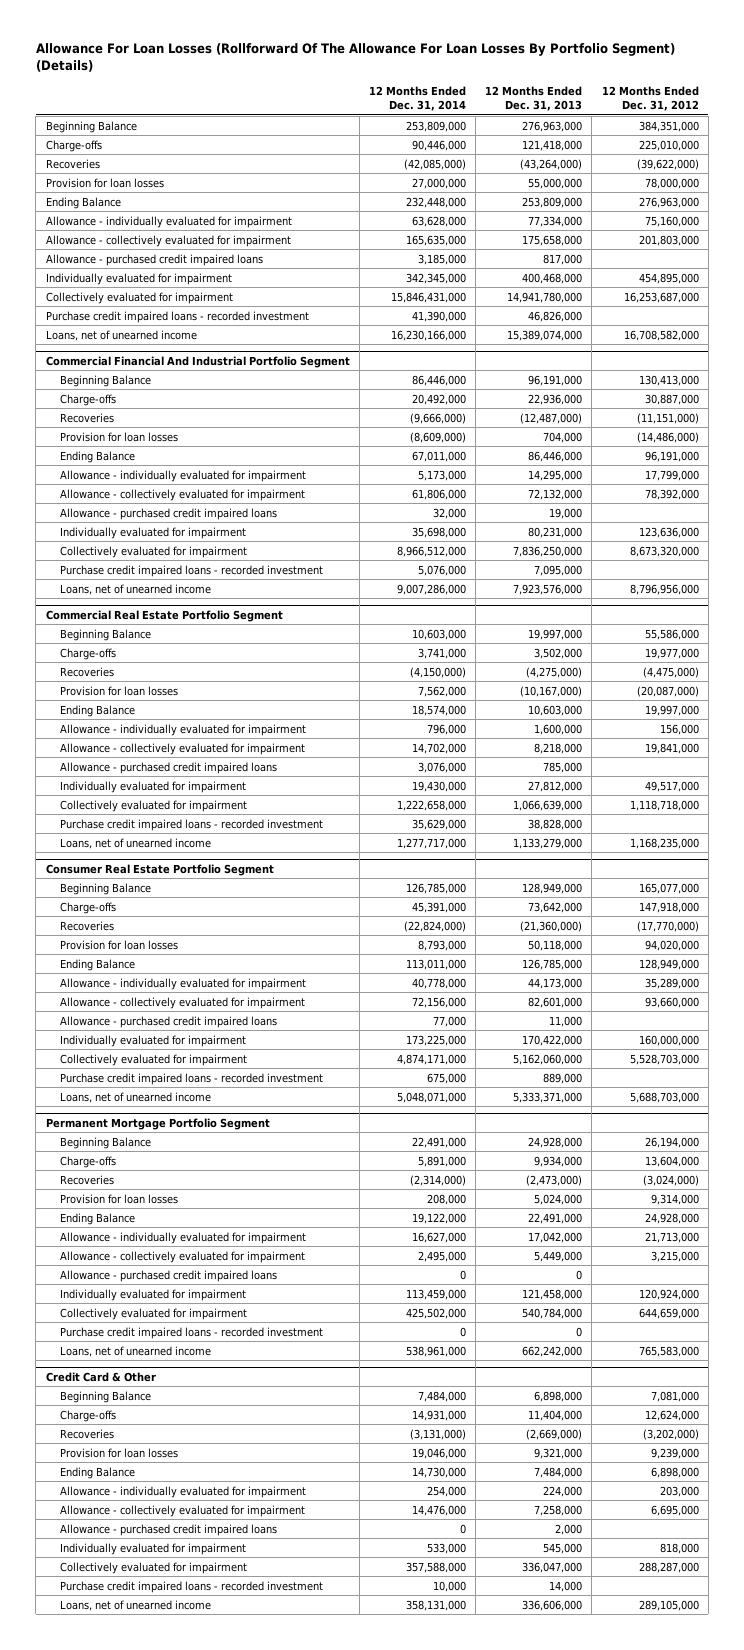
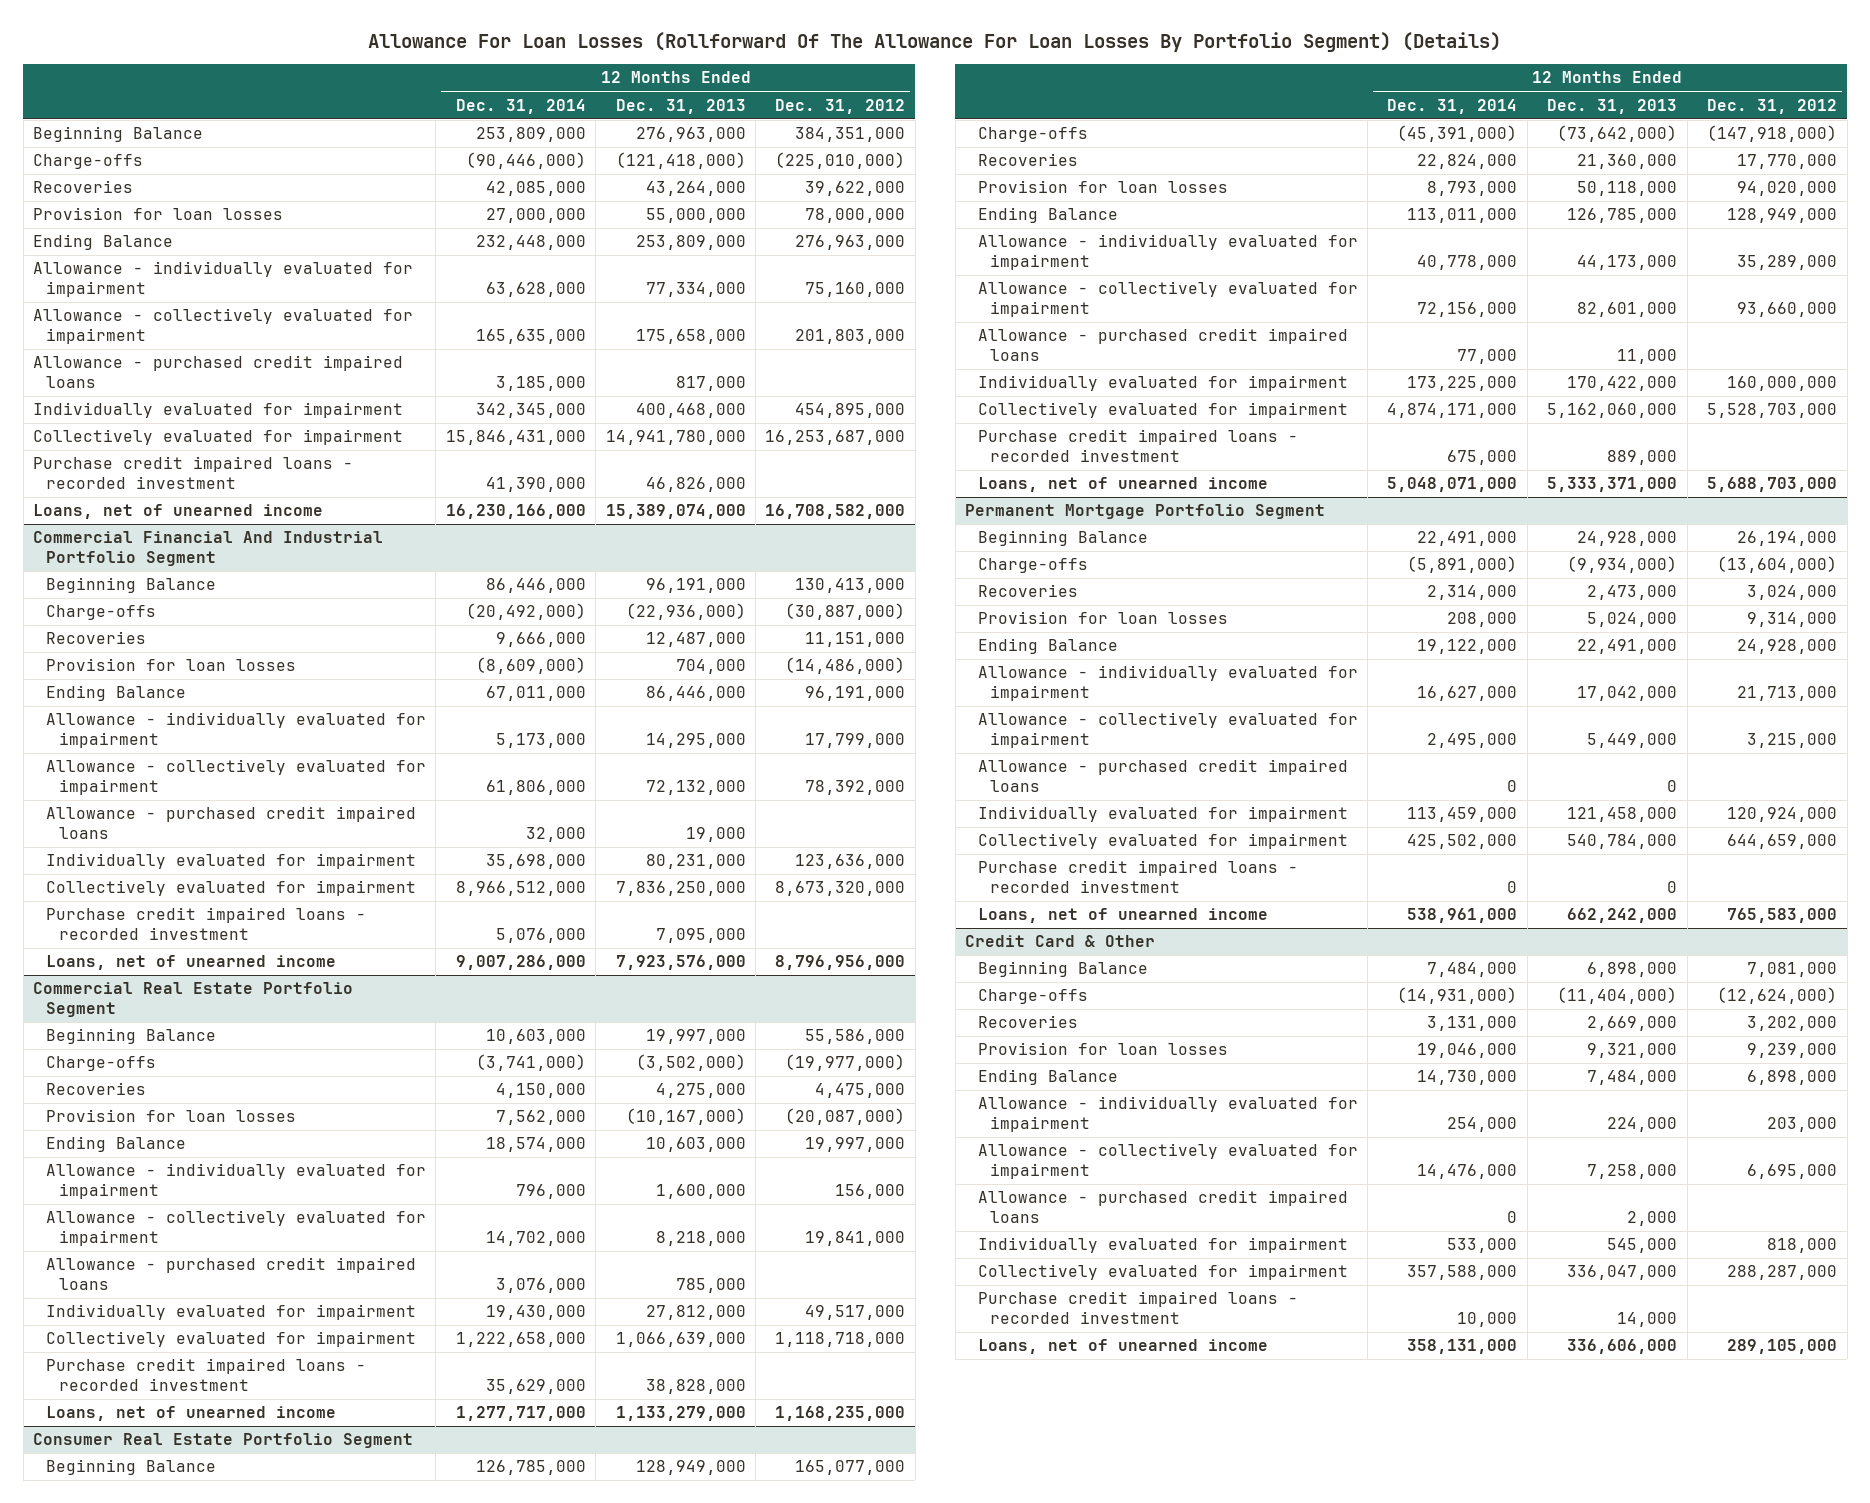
- Charge-offs | 90,446,000 | 121,418,000 | 225,010,000
- Recoveries | (42,085,000) | (43,264,000) | (39,622,000)
+ Charge-offs | (90,446,000) | (121,418,000) | (225,010,000)
+ Recoveries | 42,085,000 | 43,264,000 | 39,622,000
@ Commercial Financial And Industrial Portfolio Segment
- Charge-offs | 20,492,000 | 22,936,000 | 30,887,000
- Recoveries | (9,666,000) | (12,487,000) | (11,151,000)
+ Charge-offs | (20,492,000) | (22,936,000) | (30,887,000)
+ Recoveries | 9,666,000 | 12,487,000 | 11,151,000
@ Commercial Real Estate Portfolio Segment
- Charge-offs | 3,741,000 | 3,502,000 | 19,977,000
- Recoveries | (4,150,000) | (4,275,000) | (4,475,000)
+ Charge-offs | (3,741,000) | (3,502,000) | (19,977,000)
+ Recoveries | 4,150,000 | 4,275,000 | 4,475,000
@ Consumer Real Estate Portfolio Segment
- Charge-offs | 45,391,000 | 73,642,000 | 147,918,000
- Recoveries | (22,824,000) | (21,360,000) | (17,770,000)
+ Charge-offs | (45,391,000) | (73,642,000) | (147,918,000)
+ Recoveries | 22,824,000 | 21,360,000 | 17,770,000
@ Permanent Mortgage Portfolio Segment
- Charge-offs | 5,891,000 | 9,934,000 | 13,604,000
- Recoveries | (2,314,000) | (2,473,000) | (3,024,000)
+ Charge-offs | (5,891,000) | (9,934,000) | (13,604,000)
+ Recoveries | 2,314,000 | 2,473,000 | 3,024,000
@ Credit Card & Other
- Charge-offs | 14,931,000 | 11,404,000 | 12,624,000
- Recoveries | (3,131,000) | (2,669,000) | (3,202,000)
+ Charge-offs | (14,931,000) | (11,404,000) | (12,624,000)
+ Recoveries | 3,131,000 | 2,669,000 | 3,202,000

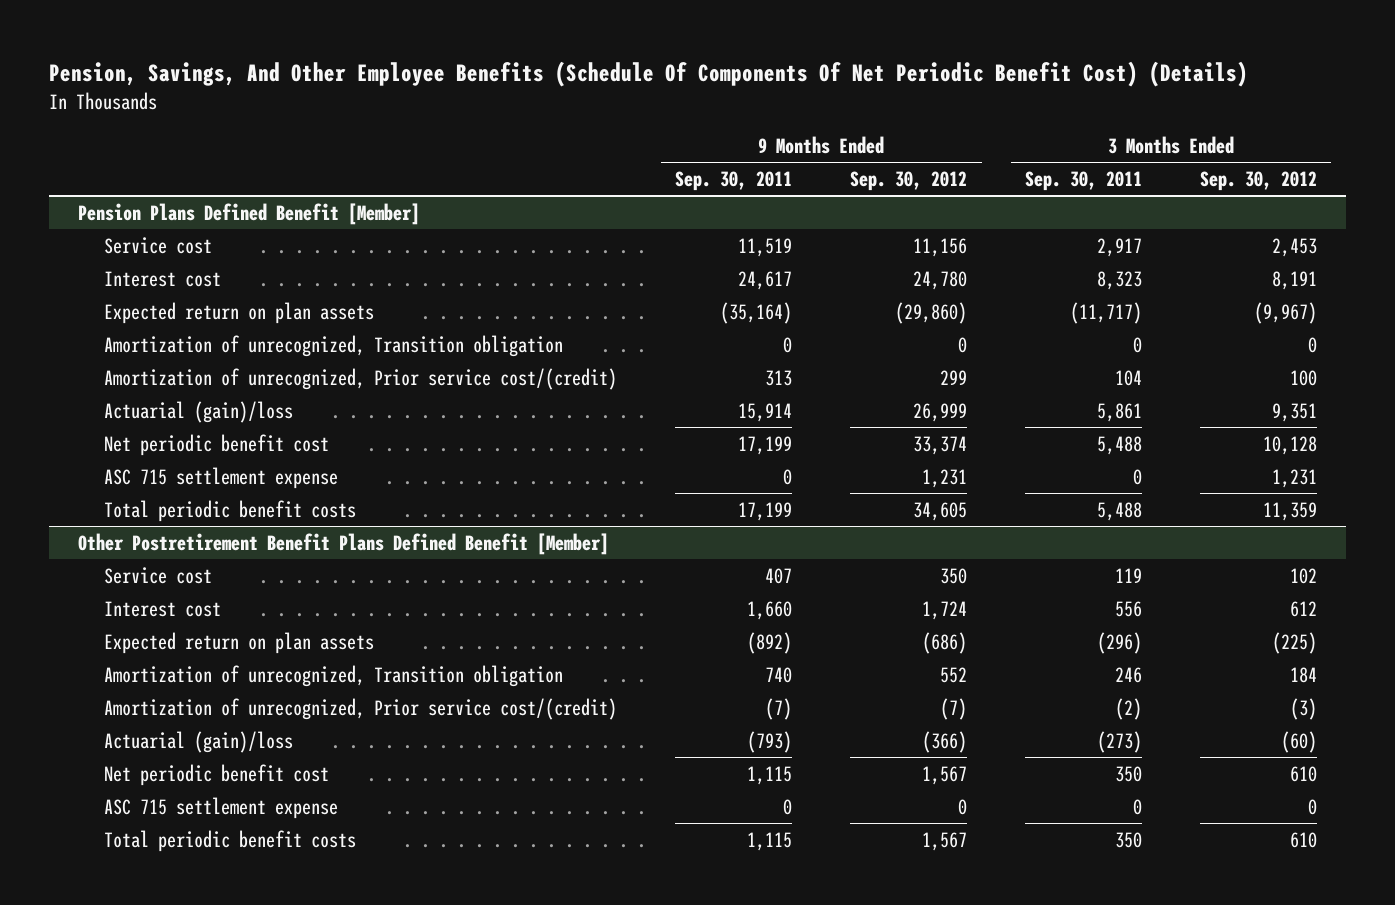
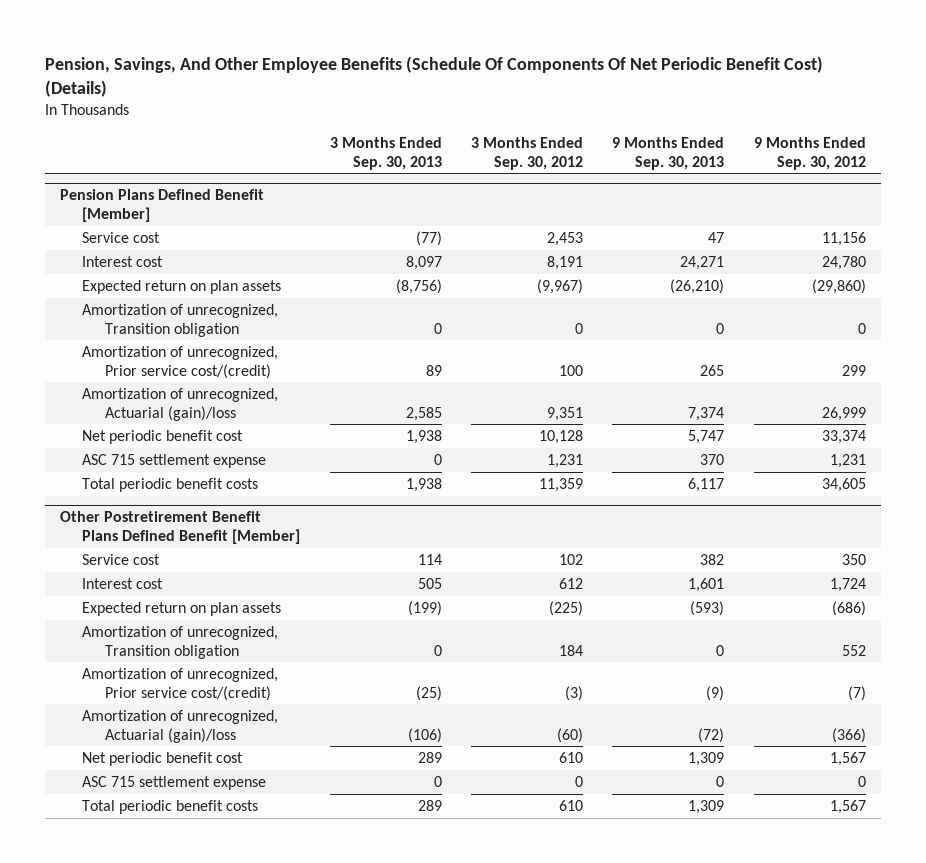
- | 9 Months Ended Sep. 30, 2011 | 9 Months Ended Sep. 30, 2012 | 3 Months Ended Sep. 30, 2011 | 3 Months Ended Sep. 30, 2012
+ | 3 Months Ended Sep. 30, 2013 | 3 Months Ended Sep. 30, 2012 | 9 Months Ended Sep. 30, 2013 | 9 Months Ended Sep. 30, 2012
@ Pension Plans Defined Benefit [Member]
- Actuarial (gain)/loss | 15,914 | 26,999 | 5,861 | 9,351
+ Amortization of unrecognized, Actuarial (gain)/loss | 2,585 | 9,351 | 7,374 | 26,999
@ Other Postretirement Benefit Plans Defined Benefit [Member]
- Actuarial (gain)/loss | (793) | (366) | (273) | (60)
+ Amortization of unrecognized, Actuarial (gain)/loss | (106) | (60) | (72) | (366)

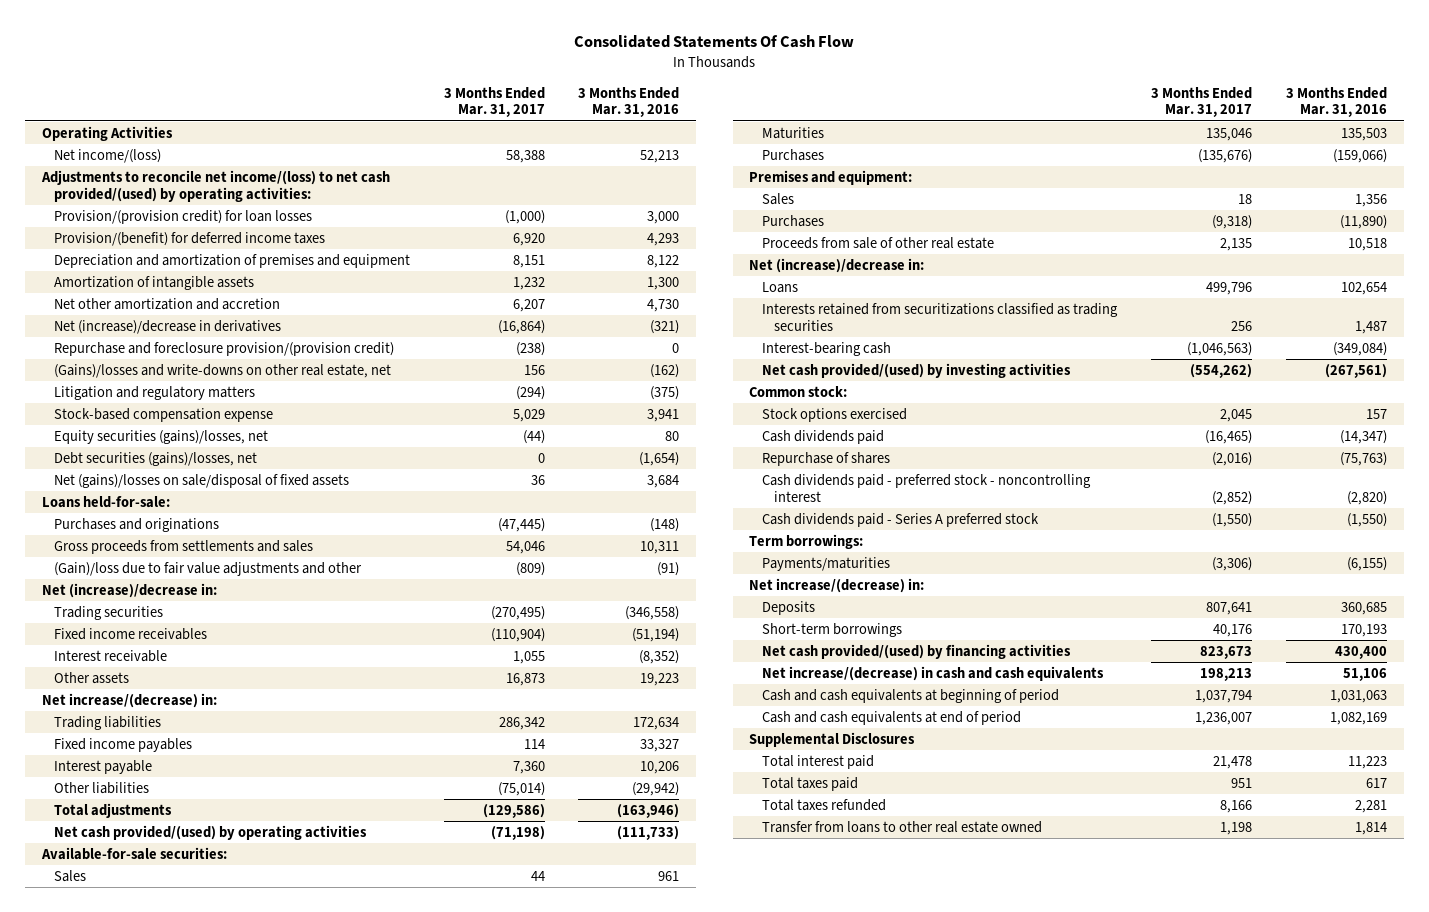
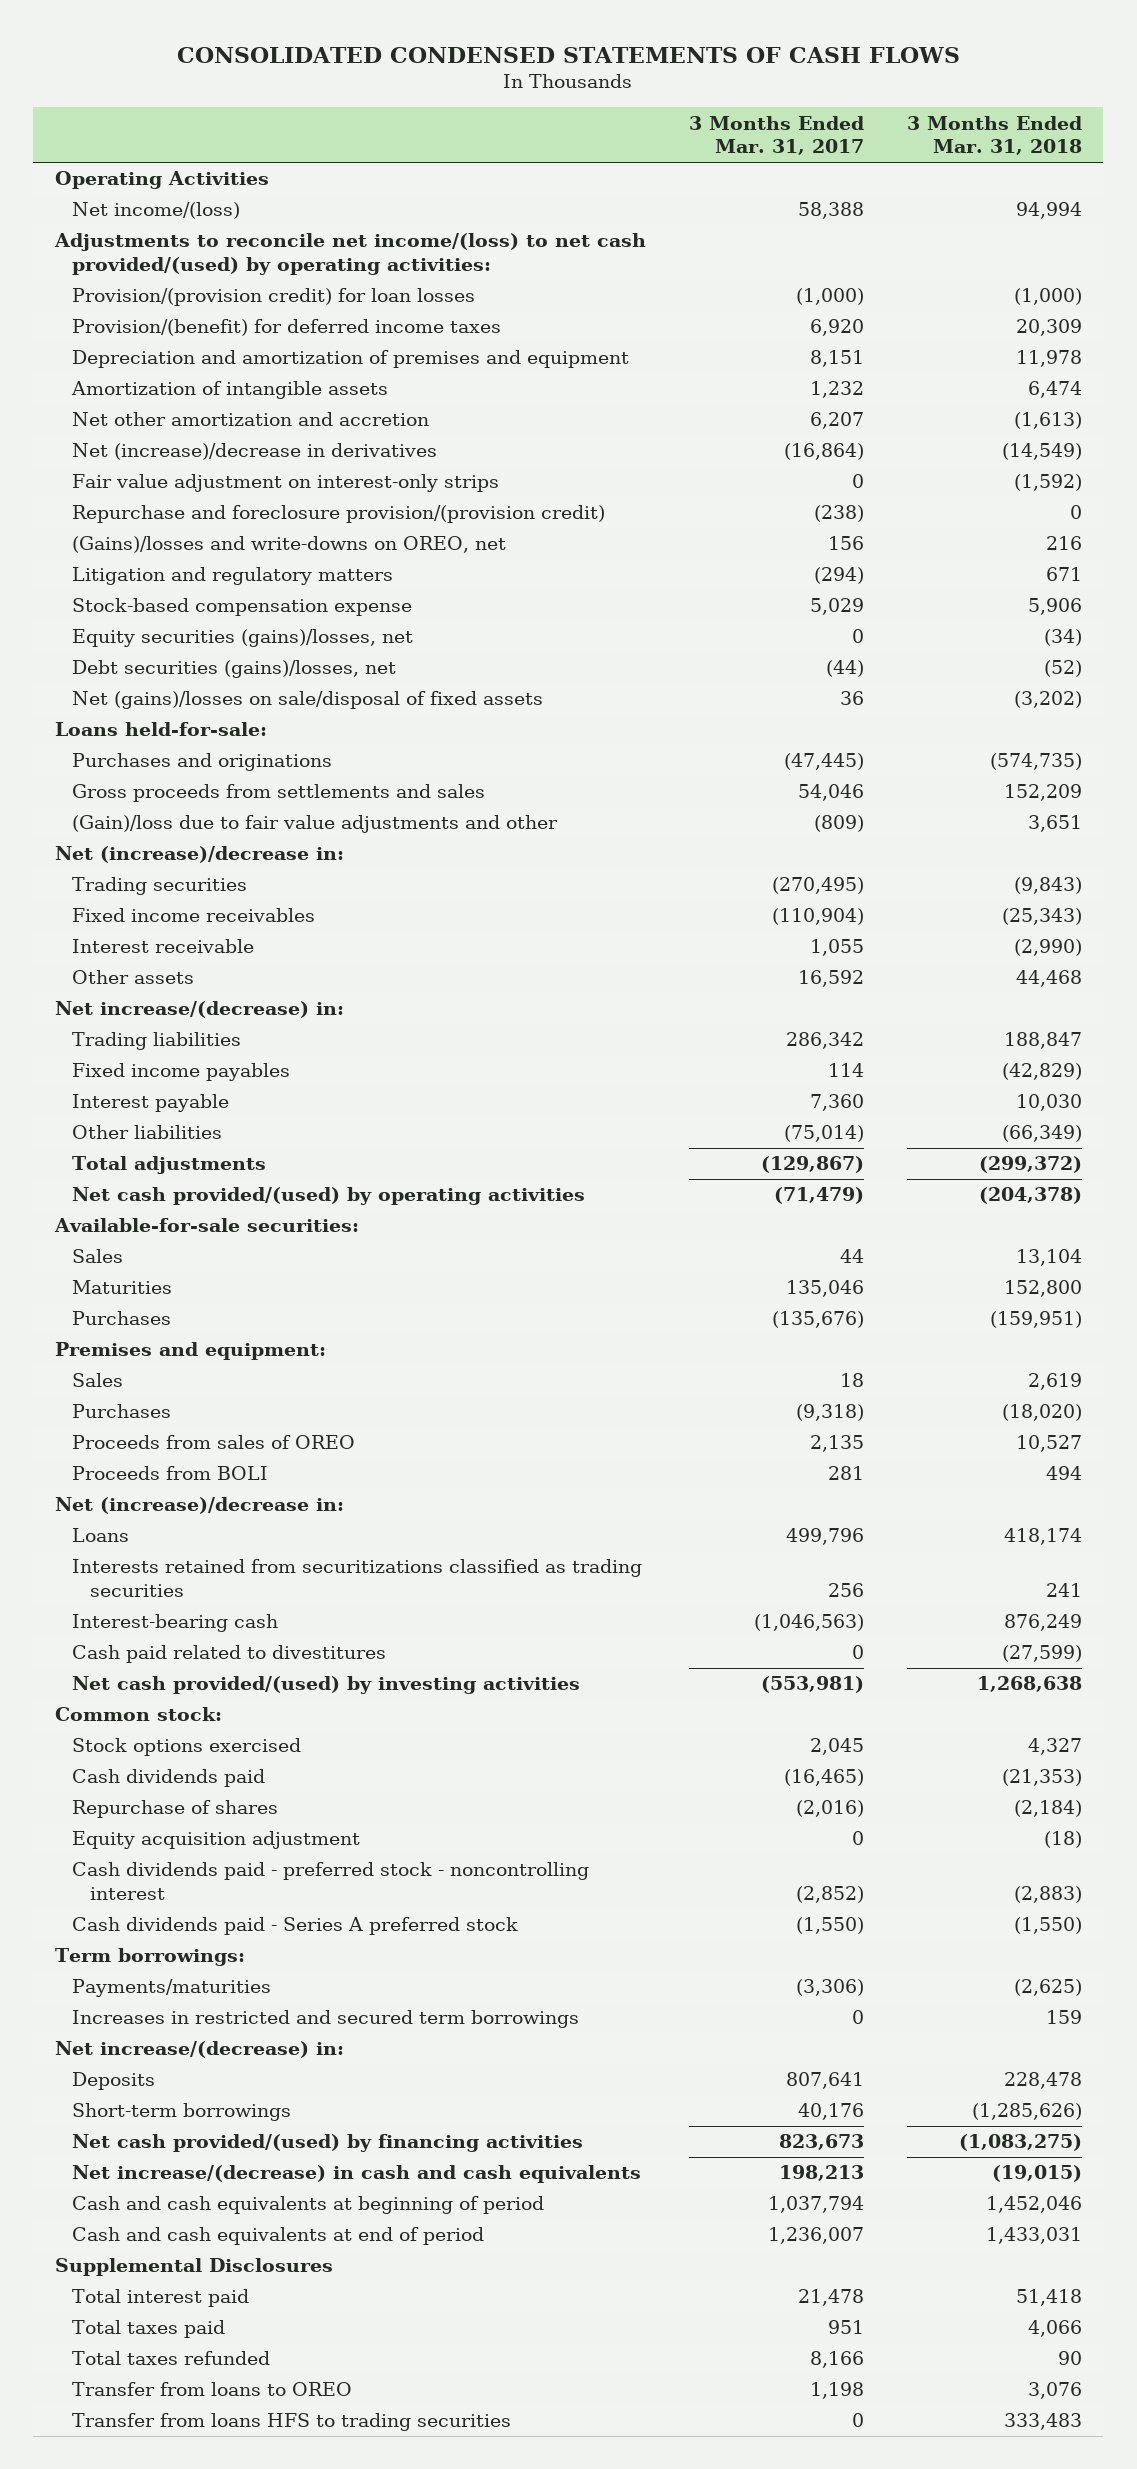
- Consolidated Statements Of Cash Flow
+ CONSOLIDATED CONDENSED STATEMENTS OF CASH FLOWS
- | 3 Months Ended Mar. 31, 2017 | 3 Months Ended Mar. 31, 2016
+ | 3 Months Ended Mar. 31, 2017 | 3 Months Ended Mar. 31, 2018
+ Fair value adjustment on interest-only strips | 0 | (1,592)
- (Gains)/losses and write-downs on other real estate, net | 156 | (162)
+ (Gains)/losses and write-downs on OREO, net | 156 | 216
- Equity securities (gains)/losses, net | (44) | 80
- Debt securities (gains)/losses, net | 0 | (1,654)
+ Equity securities (gains)/losses, net | 0 | (34)
+ Debt securities (gains)/losses, net | (44) | (52)
- Other assets | 16,873 | 19,223
+ Other assets | 16,592 | 44,468
- Total adjustments | (129,586) | (163,946)
- Net cash provided/(used) by operating activities | (71,198) | (111,733)
+ Total adjustments | (129,867) | (299,372)
+ Net cash provided/(used) by operating activities | (71,479) | (204,378)
- Proceeds from sale of other real estate | 2,135 | 10,518
+ Proceeds from sales of OREO | 2,135 | 10,527
+ Proceeds from BOLI | 281 | 494
- Net cash provided/(used) by investing activities | (554,262) | (267,561)
+ Cash paid related to divestitures | 0 | (27,599)
+ Net cash provided/(used) by investing activities | (553,981) | 1,268,638
+ Equity acquisition adjustment | 0 | (18)
+ Increases in restricted and secured term borrowings | 0 | 159
- Transfer from loans to other real estate owned | 1,198 | 1,814
+ Transfer from loans to OREO | 1,198 | 3,076
+ Transfer from loans HFS to trading securities | 0 | 333,483

